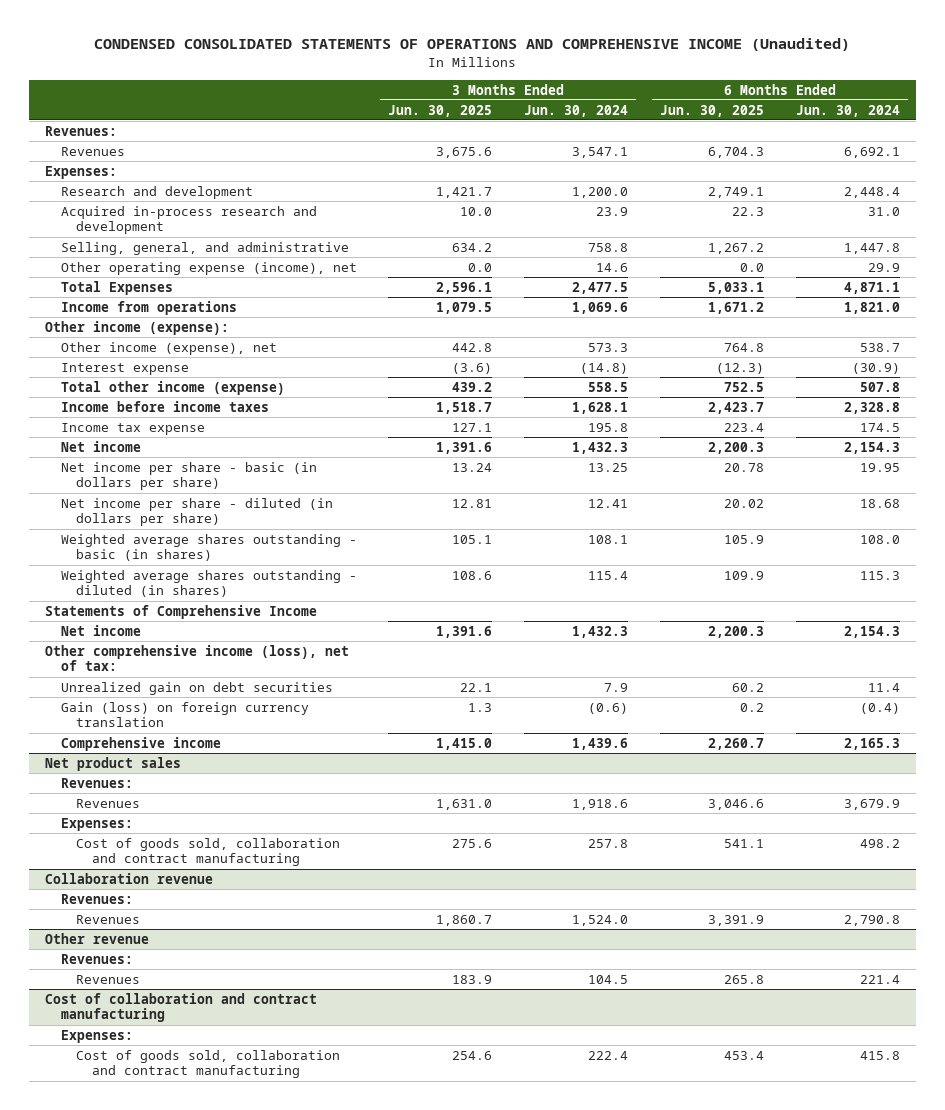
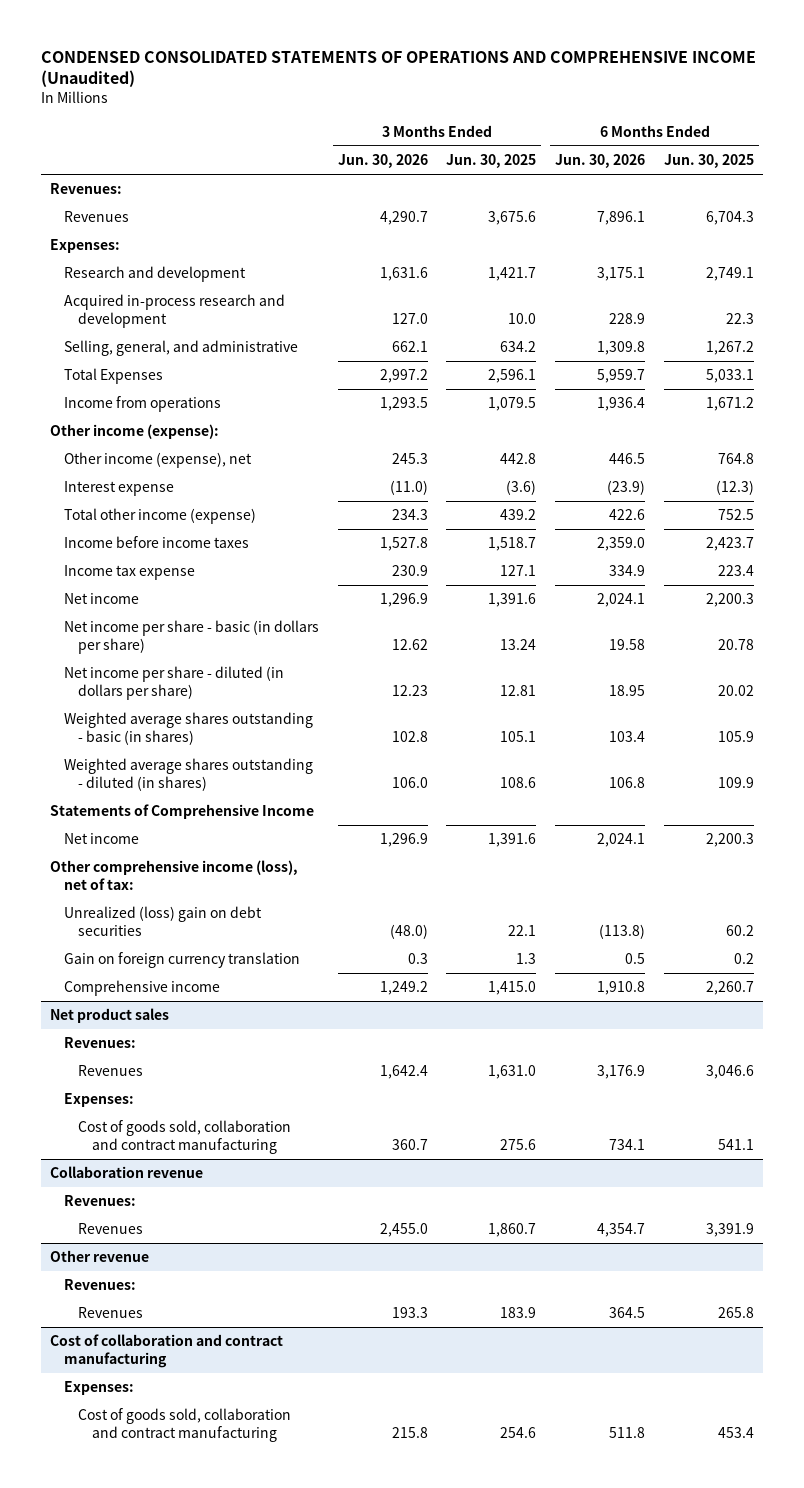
- | 3 Months Ended Jun. 30, 2025 | 3 Months Ended Jun. 30, 2024 | 6 Months Ended Jun. 30, 2025 | 6 Months Ended Jun. 30, 2024
+ | 3 Months Ended Jun. 30, 2026 | 3 Months Ended Jun. 30, 2025 | 6 Months Ended Jun. 30, 2026 | 6 Months Ended Jun. 30, 2025
- Other operating expense (income), net | 0.0 | 14.6 | 0.0 | 29.9
- Unrealized gain on debt securities | 22.1 | 7.9 | 60.2 | 11.4
- Gain (loss) on foreign currency translation | 1.3 | (0.6) | 0.2 | (0.4)
+ Unrealized (loss) gain on debt securities | (48.0) | 22.1 | (113.8) | 60.2
+ Gain on foreign currency translation | 0.3 | 1.3 | 0.5 | 0.2

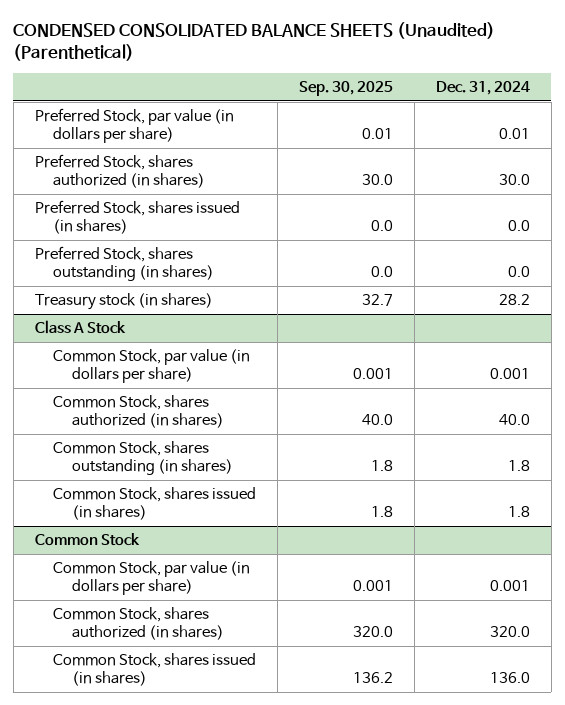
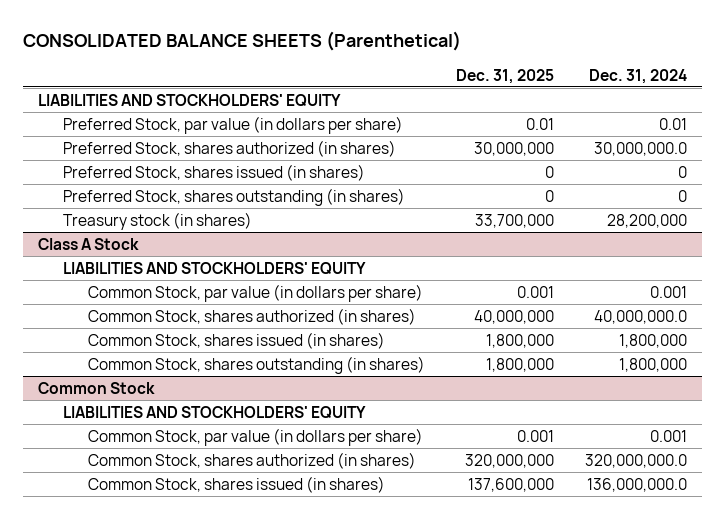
- CONDENSED CONSOLIDATED BALANCE SHEETS (Unaudited) (Parenthetical)
+ CONSOLIDATED BALANCE SHEETS (Parenthetical)
- | Sep. 30, 2025 | Dec. 31, 2024
+ | Dec. 31, 2025 | Dec. 31, 2024
+ LIABILITIES AND STOCKHOLDERS' EQUITY
- Preferred Stock, shares authorized (in shares) | 30.0 | 30.0
- Preferred Stock, shares issued (in shares) | 0.0 | 0.0
- Preferred Stock, shares outstanding (in shares) | 0.0 | 0.0
- Treasury stock (in shares) | 32.7 | 28.2
+ Preferred Stock, shares authorized (in shares) | 30,000,000 | 30,000,000.0
+ Preferred Stock, shares issued (in shares) | 0 | 0
+ Preferred Stock, shares outstanding (in shares) | 0 | 0
+ Treasury stock (in shares) | 33,700,000 | 28,200,000
@ Class A Stock
+ LIABILITIES AND STOCKHOLDERS' EQUITY
- Common Stock, shares authorized (in shares) | 40.0 | 40.0
- Common Stock, shares outstanding (in shares) | 1.8 | 1.8
- Common Stock, shares issued (in shares) | 1.8 | 1.8
+ Common Stock, shares authorized (in shares) | 40,000,000 | 40,000,000.0
+ Common Stock, shares issued (in shares) | 1,800,000 | 1,800,000
+ Common Stock, shares outstanding (in shares) | 1,800,000 | 1,800,000
@ Common Stock
+ LIABILITIES AND STOCKHOLDERS' EQUITY
- Common Stock, shares authorized (in shares) | 320.0 | 320.0
- Common Stock, shares issued (in shares) | 136.2 | 136.0
+ Common Stock, shares authorized (in shares) | 320,000,000 | 320,000,000.0
+ Common Stock, shares issued (in shares) | 137,600,000 | 136,000,000.0

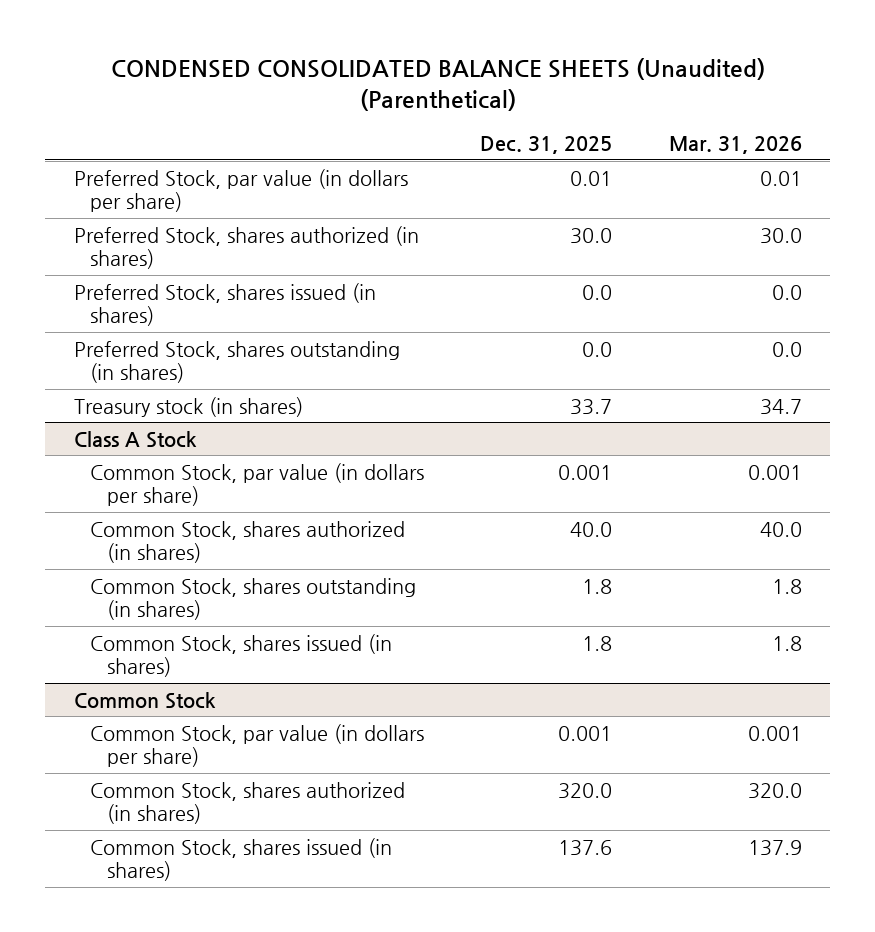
- CONSOLIDATED BALANCE SHEETS (Parenthetical)
+ CONDENSED CONSOLIDATED BALANCE SHEETS (Unaudited) (Parenthetical)
- | Dec. 31, 2025 | Dec. 31, 2024
+ | Dec. 31, 2025 | Mar. 31, 2026
- LIABILITIES AND STOCKHOLDERS' EQUITY
- Preferred Stock, shares authorized (in shares) | 30,000,000 | 30,000,000.0
- Preferred Stock, shares issued (in shares) | 0 | 0
- Preferred Stock, shares outstanding (in shares) | 0 | 0
- Treasury stock (in shares) | 33,700,000 | 28,200,000
+ Preferred Stock, shares authorized (in shares) | 30.0 | 30.0
+ Preferred Stock, shares issued (in shares) | 0.0 | 0.0
+ Preferred Stock, shares outstanding (in shares) | 0.0 | 0.0
+ Treasury stock (in shares) | 33.7 | 34.7
@ Class A Stock
- LIABILITIES AND STOCKHOLDERS' EQUITY
- Common Stock, shares authorized (in shares) | 40,000,000 | 40,000,000.0
- Common Stock, shares issued (in shares) | 1,800,000 | 1,800,000
- Common Stock, shares outstanding (in shares) | 1,800,000 | 1,800,000
+ Common Stock, shares authorized (in shares) | 40.0 | 40.0
+ Common Stock, shares outstanding (in shares) | 1.8 | 1.8
+ Common Stock, shares issued (in shares) | 1.8 | 1.8
@ Common Stock
- LIABILITIES AND STOCKHOLDERS' EQUITY
- Common Stock, shares authorized (in shares) | 320,000,000 | 320,000,000.0
- Common Stock, shares issued (in shares) | 137,600,000 | 136,000,000.0
+ Common Stock, shares authorized (in shares) | 320.0 | 320.0
+ Common Stock, shares issued (in shares) | 137.6 | 137.9

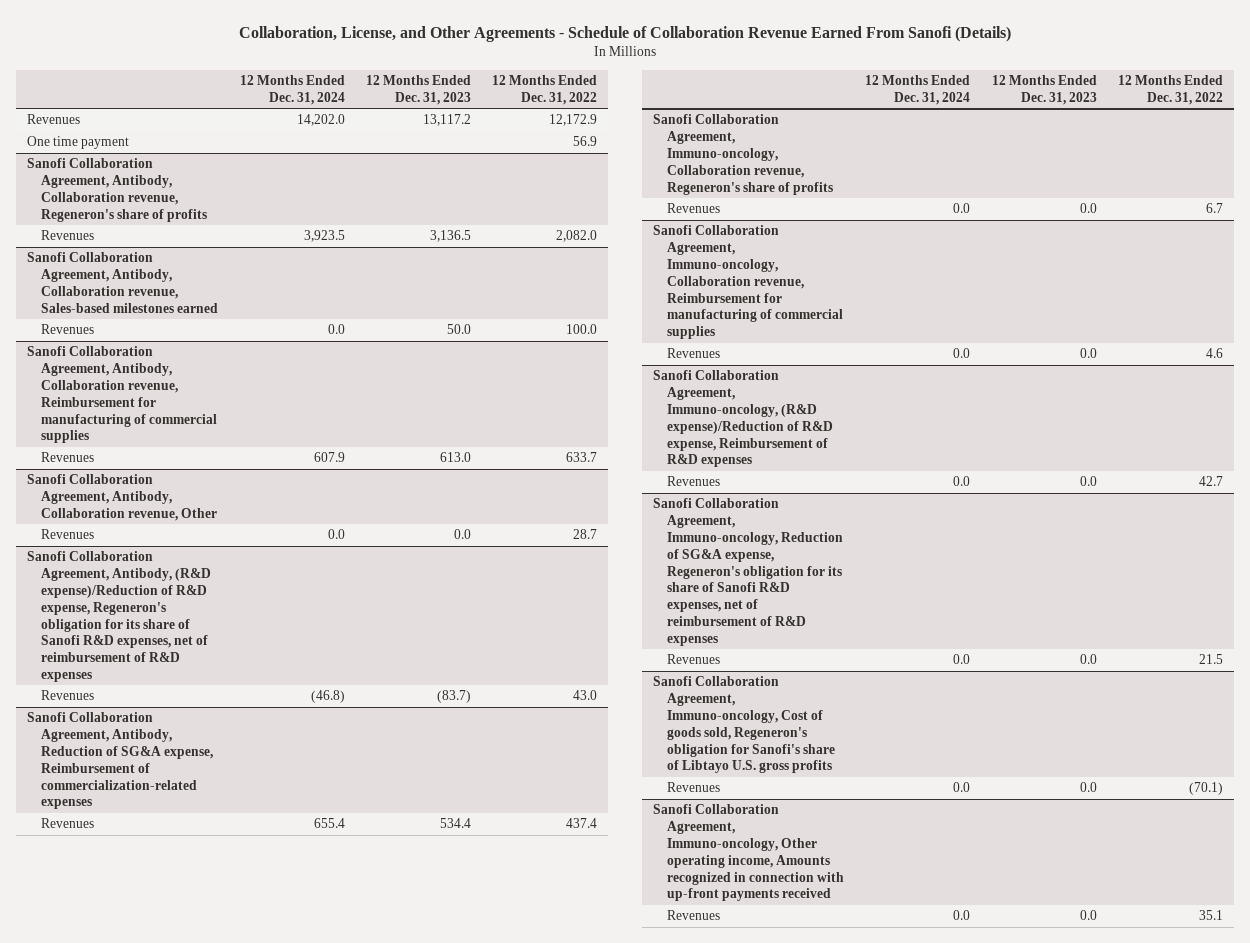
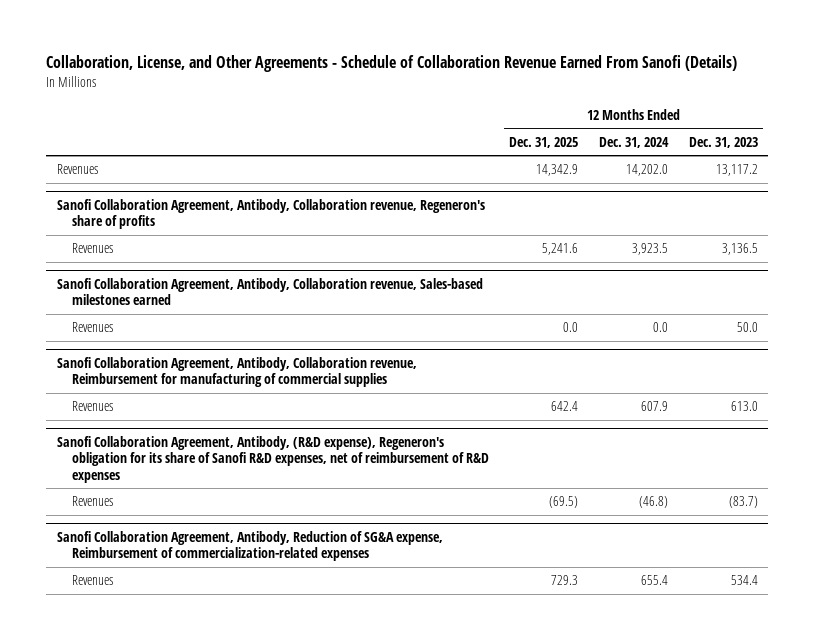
- | 12 Months Ended Dec. 31, 2024 | 12 Months Ended Dec. 31, 2023 | 12 Months Ended Dec. 31, 2022
+ | 12 Months Ended Dec. 31, 2025 | 12 Months Ended Dec. 31, 2024 | 12 Months Ended Dec. 31, 2023
- One time payment | | | 56.9
- Sanofi Collaboration Agreement, Antibody, Collaboration revenue, Other
- Revenues | 0.0 | 0.0 | 28.7
- Sanofi Collaboration Agreement, Antibody, (R&D expense)/Reduction of R&D expense, Regeneron's obligation for its share of Sanofi R&D expenses, net of reimbursement of R&D expenses
+ Sanofi Collaboration Agreement, Antibody, (R&D expense), Regeneron's obligation for its share of Sanofi R&D expenses, net of reimbursement of R&D expenses
- Sanofi Collaboration Agreement, Immuno-oncology, Collaboration revenue, Regeneron's share of profits
- Revenues | 0.0 | 0.0 | 6.7
- Sanofi Collaboration Agreement, Immuno-oncology, Collaboration revenue, Reimbursement for manufacturing of commercial supplies
- Revenues | 0.0 | 0.0 | 4.6
- Sanofi Collaboration Agreement, Immuno-oncology, (R&D expense)/Reduction of R&D expense, Reimbursement of R&D expenses
- Revenues | 0.0 | 0.0 | 42.7
- Sanofi Collaboration Agreement, Immuno-oncology, Reduction of SG&A expense, Regeneron's obligation for its share of Sanofi R&D expenses, net of reimbursement of R&D expenses
- Revenues | 0.0 | 0.0 | 21.5
- Sanofi Collaboration Agreement, Immuno-oncology, Cost of goods sold, Regeneron's obligation for Sanofi's share of Libtayo U.S. gross profits
- Revenues | 0.0 | 0.0 | (70.1)
- Sanofi Collaboration Agreement, Immuno-oncology, Other operating income, Amounts recognized in connection with up-front payments received
- Revenues | 0.0 | 0.0 | 35.1

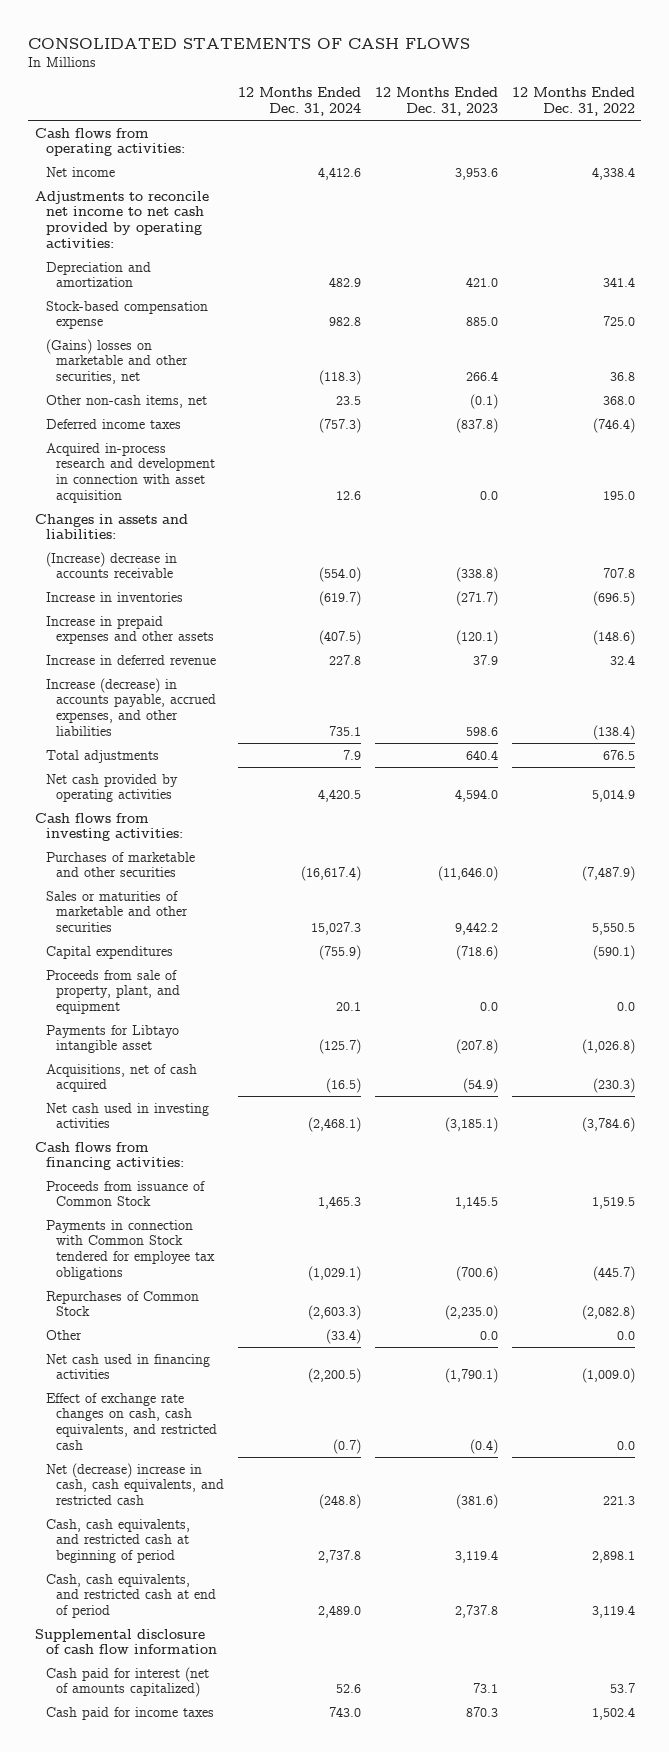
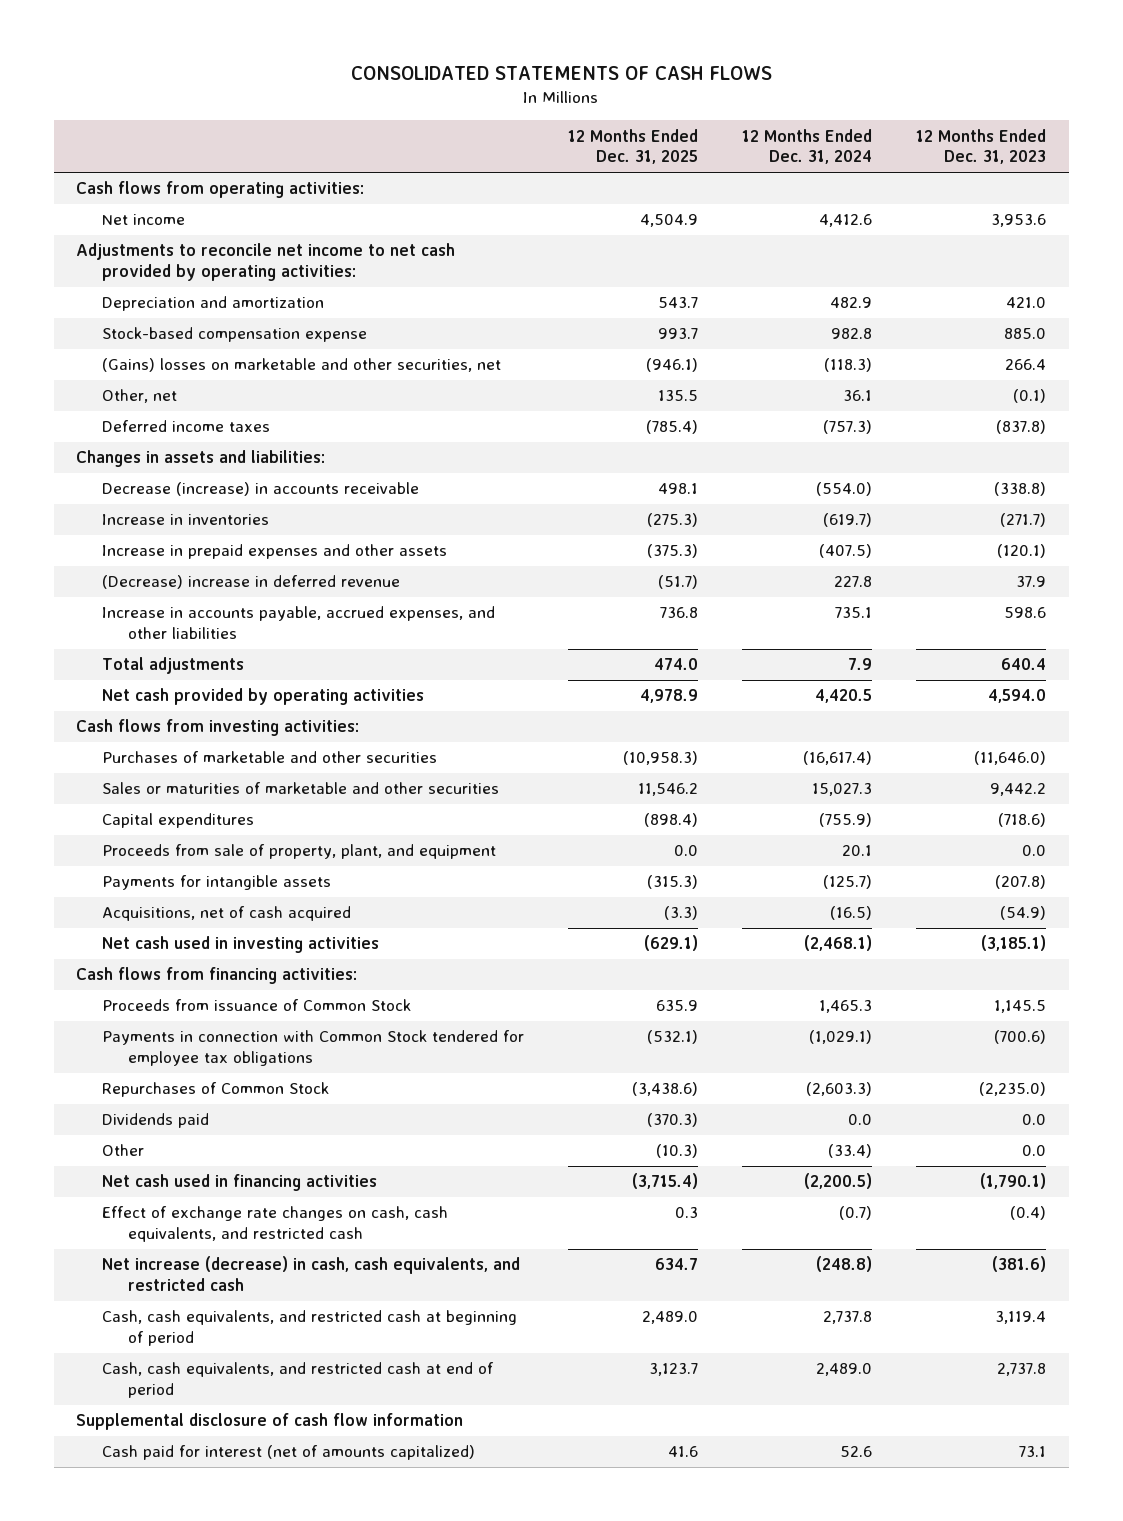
- | 12 Months Ended Dec. 31, 2024 | 12 Months Ended Dec. 31, 2023 | 12 Months Ended Dec. 31, 2022
+ | 12 Months Ended Dec. 31, 2025 | 12 Months Ended Dec. 31, 2024 | 12 Months Ended Dec. 31, 2023
- Other non-cash items, net | 23.5 | (0.1) | 368.0
+ Other, net | 135.5 | 36.1 | (0.1)
- Acquired in-process research and development in connection with asset acquisition | 12.6 | 0.0 | 195.0
- (Increase) decrease in accounts receivable | (554.0) | (338.8) | 707.8
+ Decrease (increase) in accounts receivable | 498.1 | (554.0) | (338.8)
- Increase in deferred revenue | 227.8 | 37.9 | 32.4
- Increase (decrease) in accounts payable, accrued expenses, and other liabilities | 735.1 | 598.6 | (138.4)
+ (Decrease) increase in deferred revenue | (51.7) | 227.8 | 37.9
+ Increase in accounts payable, accrued expenses, and other liabilities | 736.8 | 735.1 | 598.6
- Payments for Libtayo intangible asset | (125.7) | (207.8) | (1,026.8)
+ Payments for intangible assets | (315.3) | (125.7) | (207.8)
+ Dividends paid | (370.3) | 0.0 | 0.0
- Net (decrease) increase in cash, cash equivalents, and restricted cash | (248.8) | (381.6) | 221.3
+ Net increase (decrease) in cash, cash equivalents, and restricted cash | 634.7 | (248.8) | (381.6)
- Cash paid for income taxes | 743.0 | 870.3 | 1,502.4

